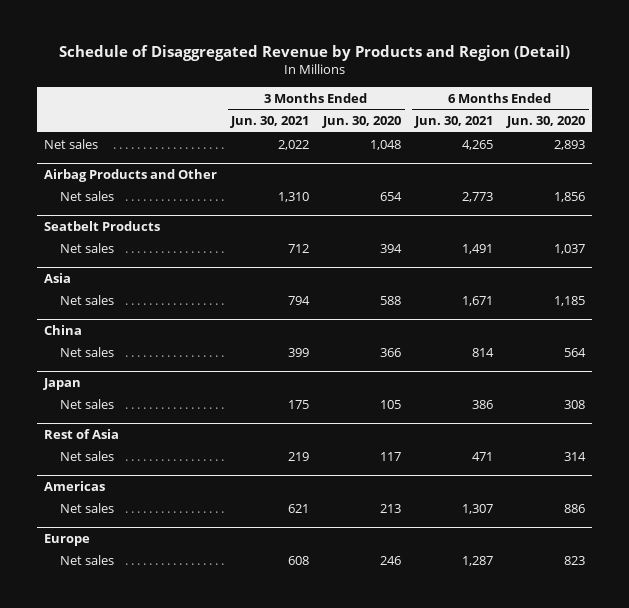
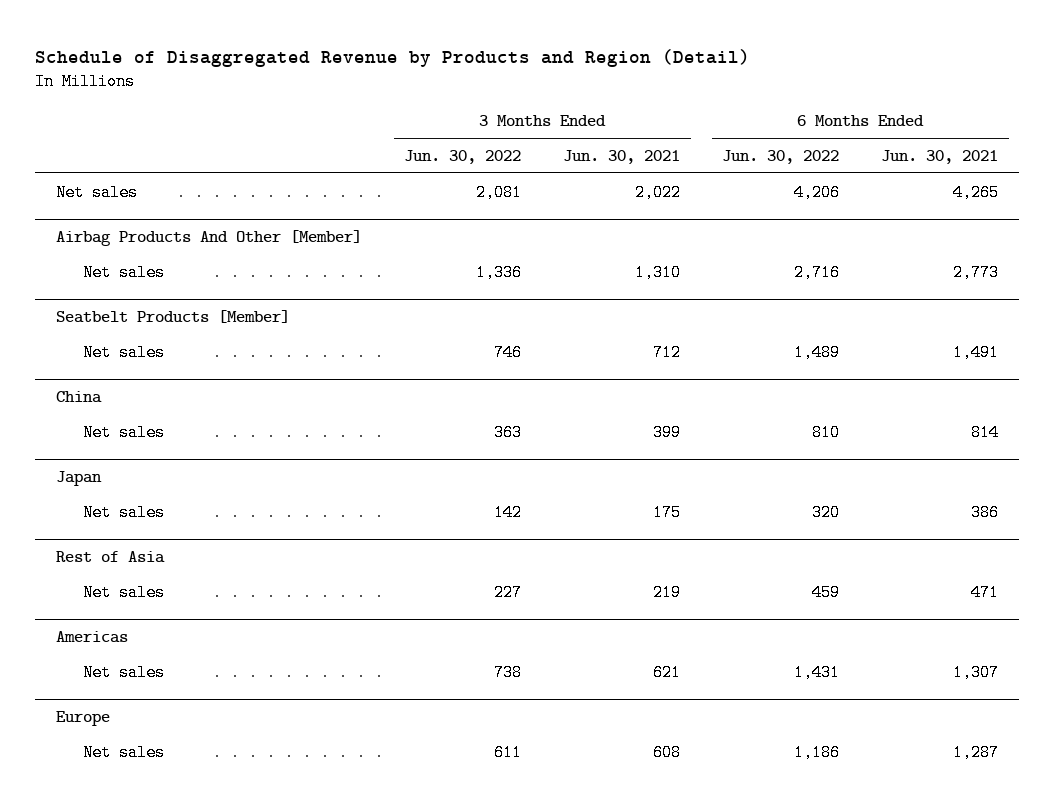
- | 3 Months Ended Jun. 30, 2021 | 3 Months Ended Jun. 30, 2020 | 6 Months Ended Jun. 30, 2021 | 6 Months Ended Jun. 30, 2020
+ | 3 Months Ended Jun. 30, 2022 | 3 Months Ended Jun. 30, 2021 | 6 Months Ended Jun. 30, 2022 | 6 Months Ended Jun. 30, 2021
- Airbag Products and Other
+ Airbag Products And Other [Member]
- Seatbelt Products
+ Seatbelt Products [Member]
- Asia
- Net sales | 794 | 588 | 1,671 | 1,185

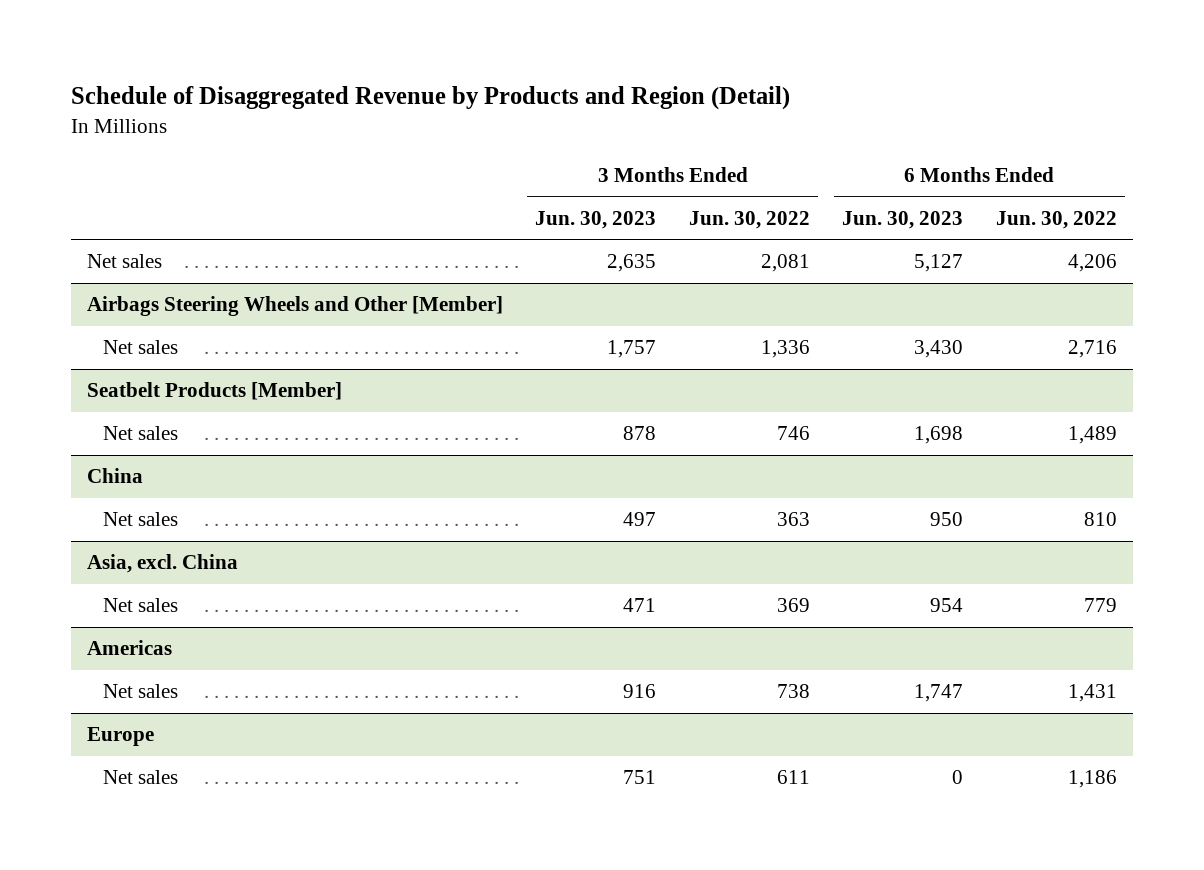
- | 3 Months Ended Jun. 30, 2022 | 3 Months Ended Jun. 30, 2021 | 6 Months Ended Jun. 30, 2022 | 6 Months Ended Jun. 30, 2021
+ | 3 Months Ended Jun. 30, 2023 | 3 Months Ended Jun. 30, 2022 | 6 Months Ended Jun. 30, 2023 | 6 Months Ended Jun. 30, 2022
- Airbag Products And Other [Member]
+ Airbags Steering Wheels and Other [Member]
- Japan
- Net sales | 142 | 175 | 320 | 386
- Rest of Asia
- Net sales | 227 | 219 | 459 | 471
+ Asia, excl. China
+ Net sales | 471 | 369 | 954 | 779

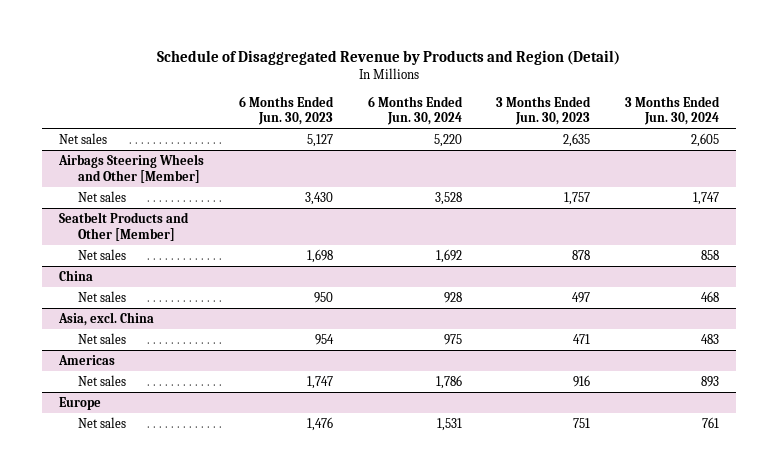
- | 3 Months Ended Jun. 30, 2023 | 3 Months Ended Jun. 30, 2022 | 6 Months Ended Jun. 30, 2023 | 6 Months Ended Jun. 30, 2022
+ | 6 Months Ended Jun. 30, 2023 | 6 Months Ended Jun. 30, 2024 | 3 Months Ended Jun. 30, 2023 | 3 Months Ended Jun. 30, 2024
- Seatbelt Products [Member]
+ Seatbelt Products and Other [Member]
@ Europe
- Net sales | 751 | 611 | 0 | 1,186
+ Net sales | 1,476 | 1,531 | 751 | 761

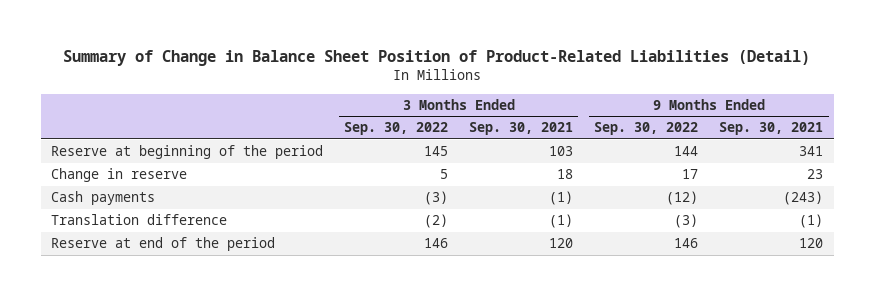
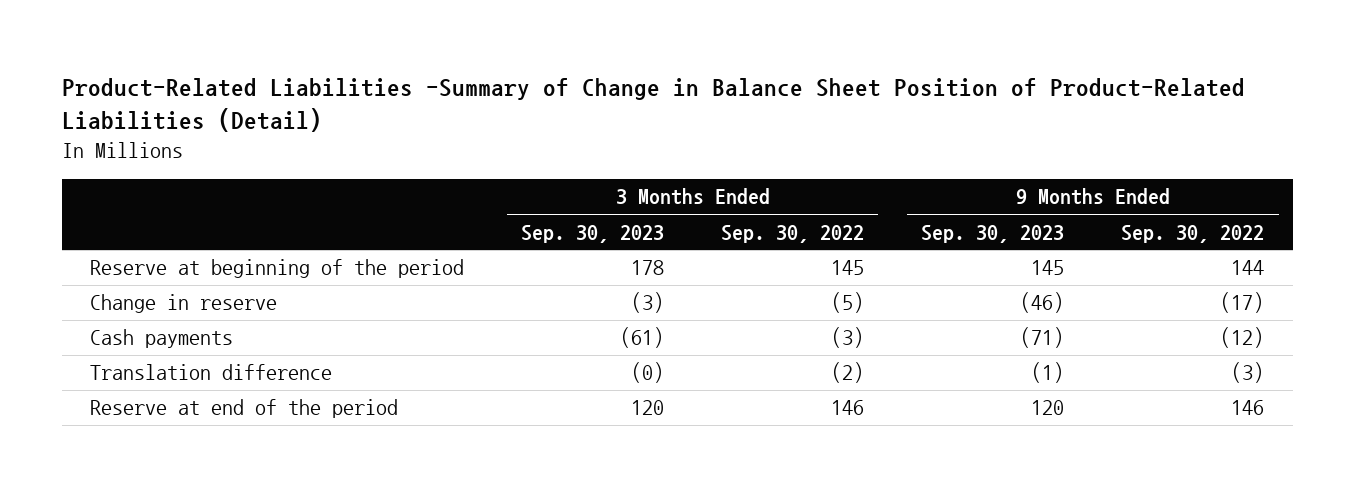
- Summary of Change in Balance Sheet Position of Product-Related Liabilities (Detail)
+ Product-Related Liabilities -Summary of Change in Balance Sheet Position of Product-Related Liabilities (Detail)
- | 3 Months Ended Sep. 30, 2022 | 3 Months Ended Sep. 30, 2021 | 9 Months Ended Sep. 30, 2022 | 9 Months Ended Sep. 30, 2021
+ | 3 Months Ended Sep. 30, 2023 | 3 Months Ended Sep. 30, 2022 | 9 Months Ended Sep. 30, 2023 | 9 Months Ended Sep. 30, 2022
- Change in reserve | 5 | 18 | 17 | 23
+ Change in reserve | (3) | (5) | (46) | (17)

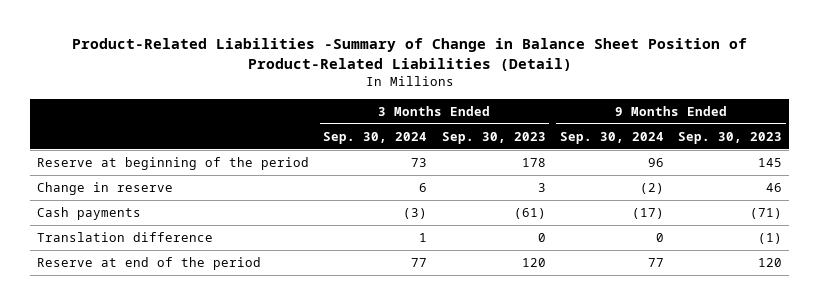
- | 3 Months Ended Sep. 30, 2023 | 3 Months Ended Sep. 30, 2022 | 9 Months Ended Sep. 30, 2023 | 9 Months Ended Sep. 30, 2022
+ | 3 Months Ended Sep. 30, 2024 | 3 Months Ended Sep. 30, 2023 | 9 Months Ended Sep. 30, 2024 | 9 Months Ended Sep. 30, 2023
- Change in reserve | (3) | (5) | (46) | (17)
+ Change in reserve | 6 | 3 | (2) | 46
- Translation difference | (0) | (2) | (1) | (3)
+ Translation difference | 1 | 0 | 0 | (1)

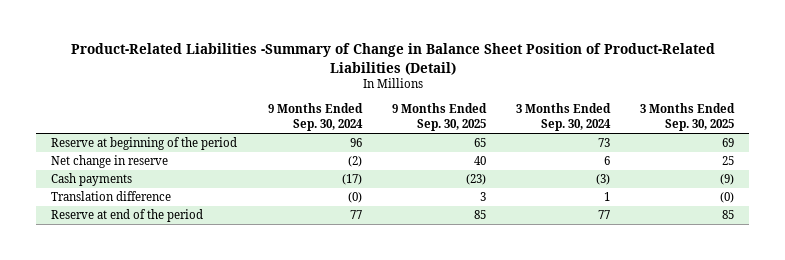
- | 3 Months Ended Sep. 30, 2024 | 3 Months Ended Sep. 30, 2023 | 9 Months Ended Sep. 30, 2024 | 9 Months Ended Sep. 30, 2023
+ | 9 Months Ended Sep. 30, 2024 | 9 Months Ended Sep. 30, 2025 | 3 Months Ended Sep. 30, 2024 | 3 Months Ended Sep. 30, 2025
- Change in reserve | 6 | 3 | (2) | 46
+ Net change in reserve | (2) | 40 | 6 | 25
- Translation difference | 1 | 0 | 0 | (1)
+ Translation difference | (0) | 3 | 1 | (0)

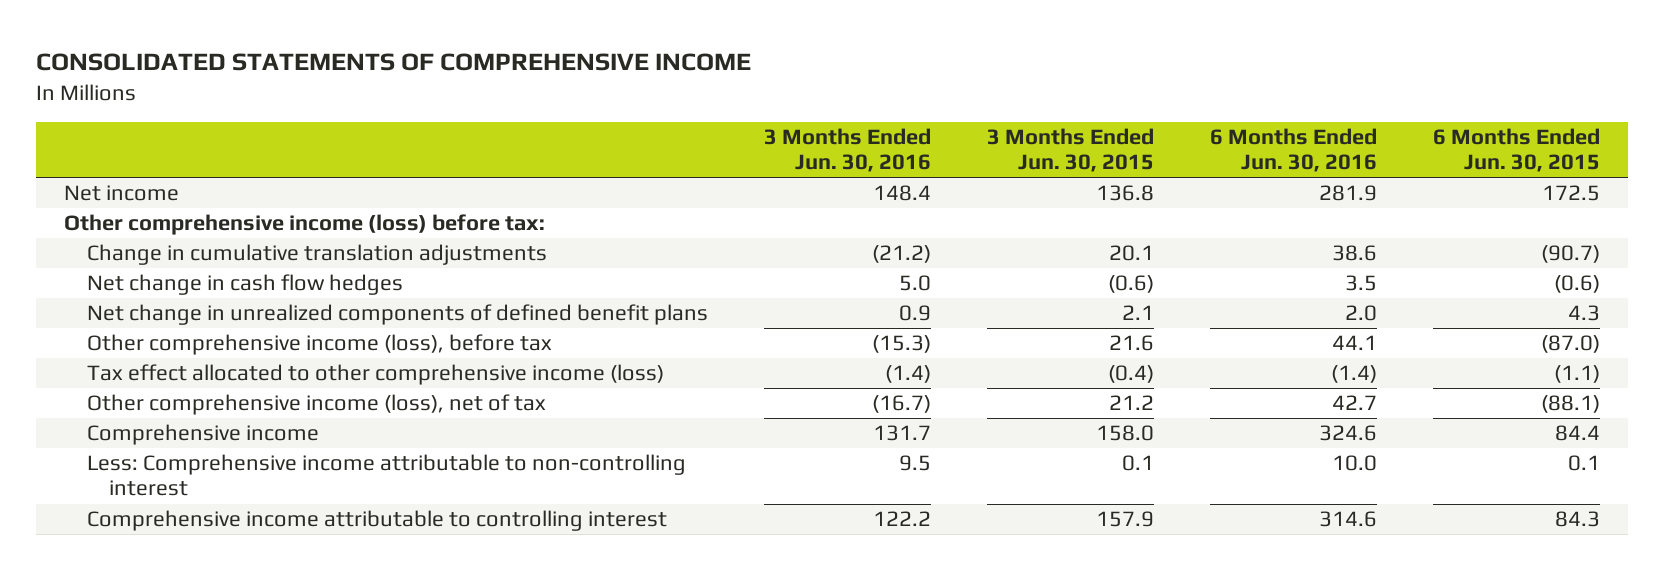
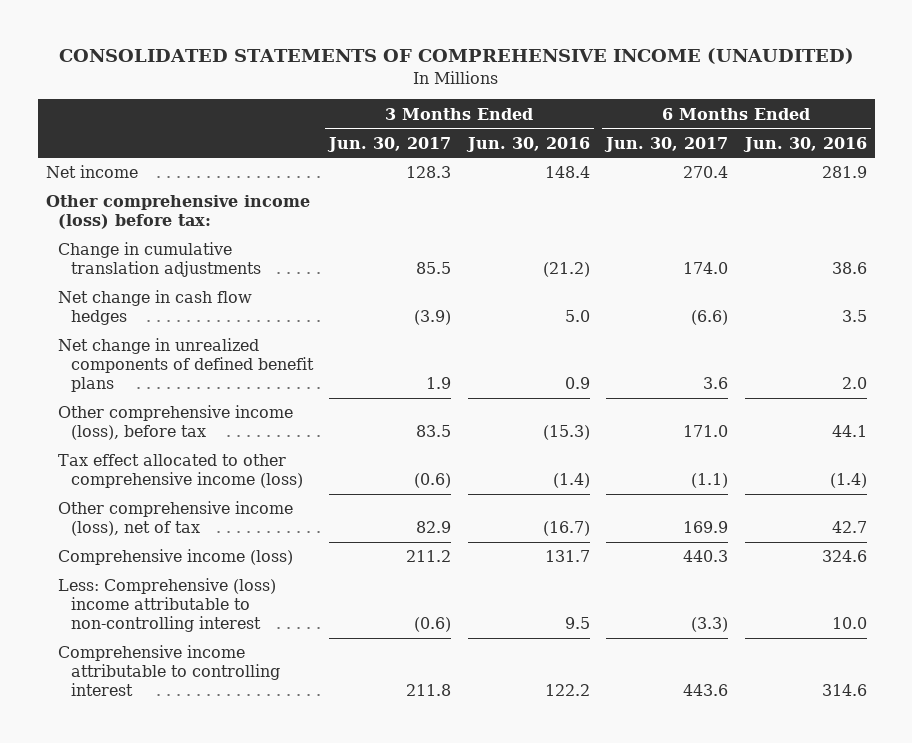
- CONSOLIDATED STATEMENTS OF COMPREHENSIVE INCOME
+ CONSOLIDATED STATEMENTS OF COMPREHENSIVE INCOME (UNAUDITED)
- | 3 Months Ended Jun. 30, 2016 | 3 Months Ended Jun. 30, 2015 | 6 Months Ended Jun. 30, 2016 | 6 Months Ended Jun. 30, 2015
+ | 3 Months Ended Jun. 30, 2017 | 3 Months Ended Jun. 30, 2016 | 6 Months Ended Jun. 30, 2017 | 6 Months Ended Jun. 30, 2016
- Comprehensive income | 131.7 | 158.0 | 324.6 | 84.4
- Less: Comprehensive income attributable to non-controlling interest | 9.5 | 0.1 | 10.0 | 0.1
+ Comprehensive income (loss) | 211.2 | 131.7 | 440.3 | 324.6
+ Less: Comprehensive (loss) income attributable to non-controlling interest | (0.6) | 9.5 | (3.3) | 10.0

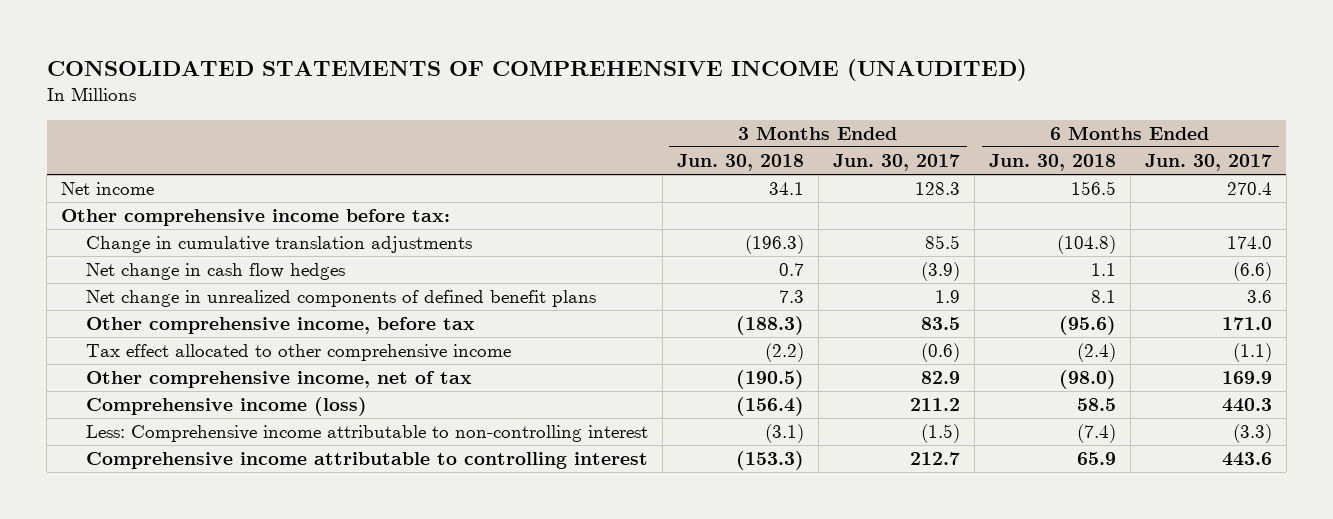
- | 3 Months Ended Jun. 30, 2017 | 3 Months Ended Jun. 30, 2016 | 6 Months Ended Jun. 30, 2017 | 6 Months Ended Jun. 30, 2016
+ | 3 Months Ended Jun. 30, 2018 | 3 Months Ended Jun. 30, 2017 | 6 Months Ended Jun. 30, 2018 | 6 Months Ended Jun. 30, 2017
- Other comprehensive income (loss) before tax:
+ Other comprehensive income before tax:
- Other comprehensive income (loss), before tax | 83.5 | (15.3) | 171.0 | 44.1
- Tax effect allocated to other comprehensive income (loss) | (0.6) | (1.4) | (1.1) | (1.4)
- Other comprehensive income (loss), net of tax | 82.9 | (16.7) | 169.9 | 42.7
+ Other comprehensive income, before tax | (188.3) | 83.5 | (95.6) | 171.0
+ Tax effect allocated to other comprehensive income | (2.2) | (0.6) | (2.4) | (1.1)
+ Other comprehensive income, net of tax | (190.5) | 82.9 | (98.0) | 169.9
- Less: Comprehensive (loss) income attributable to non-controlling interest | (0.6) | 9.5 | (3.3) | 10.0
- Comprehensive income attributable to controlling interest | 211.8 | 122.2 | 443.6 | 314.6
+ Less: Comprehensive income attributable to non-controlling interest | (3.1) | (1.5) | (7.4) | (3.3)
+ Comprehensive income attributable to controlling interest | (153.3) | 212.7 | 65.9 | 443.6

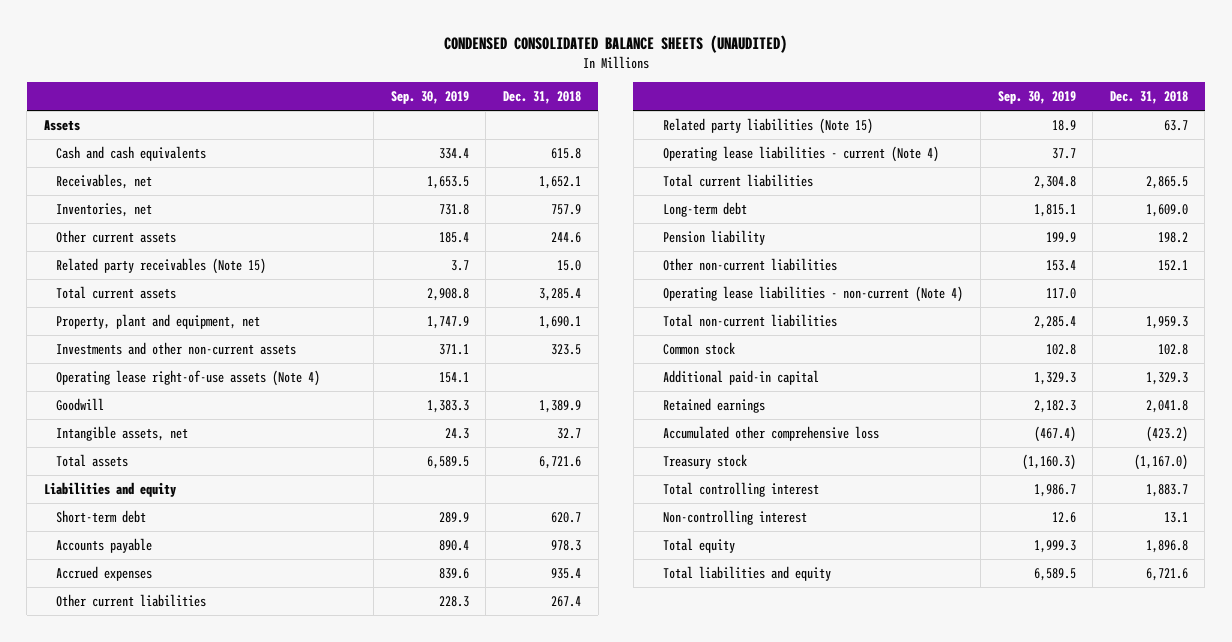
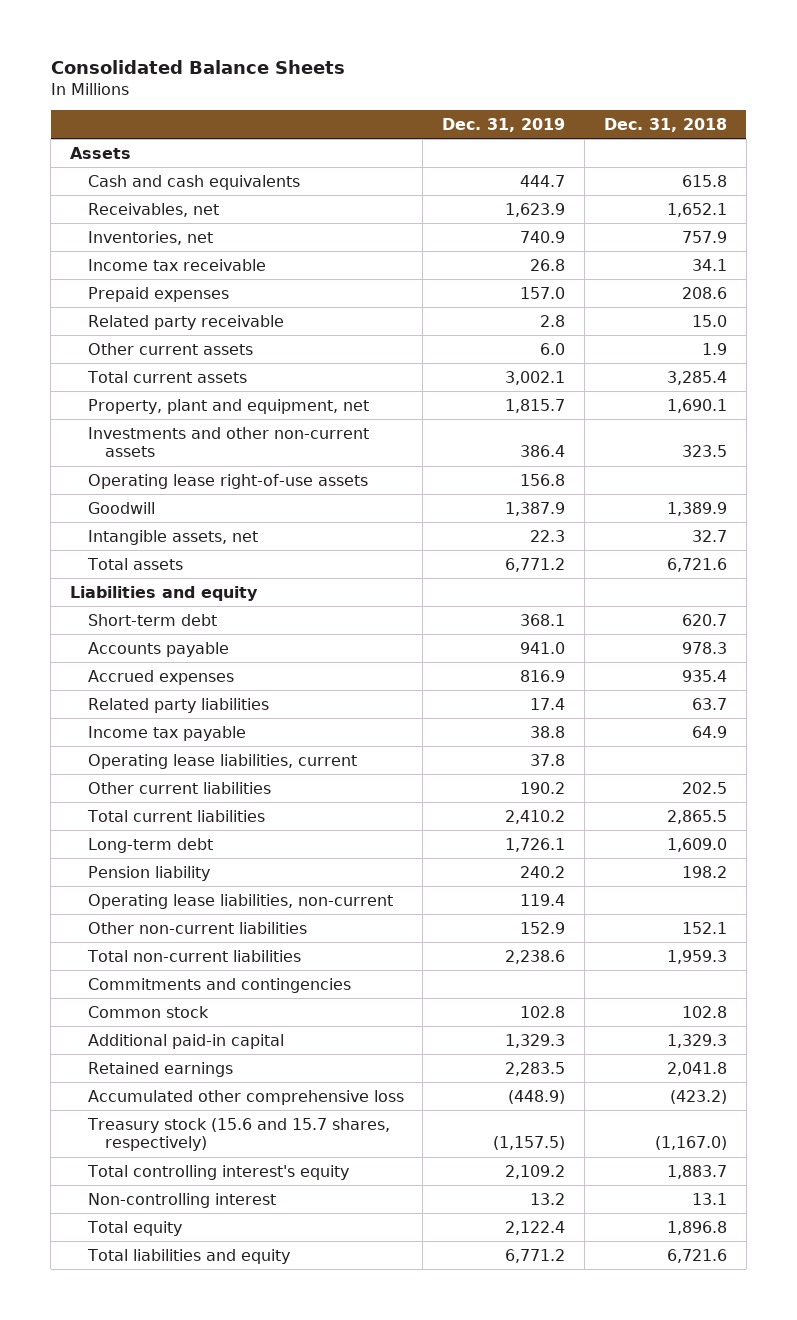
- CONDENSED CONSOLIDATED BALANCE SHEETS (UNAUDITED)
+ Consolidated Balance Sheets
- | Sep. 30, 2019 | Dec. 31, 2018
+ | Dec. 31, 2019 | Dec. 31, 2018
- Other current assets | 185.4 | 244.6
- Related party receivables (Note 15) | 3.7 | 15.0
+ Income tax receivable | 26.8 | 34.1
+ Prepaid expenses | 157.0 | 208.6
+ Related party receivable | 2.8 | 15.0
+ Other current assets | 6.0 | 1.9
- Operating lease right-of-use assets (Note 4) | 154.1 |
+ Operating lease right-of-use assets | 156.8 |
- Other current liabilities | 228.3 | 267.4
- Related party liabilities (Note 15) | 18.9 | 63.7
- Operating lease liabilities - current (Note 4) | 37.7 |
+ Related party liabilities | 17.4 | 63.7
+ Income tax payable | 38.8 | 64.9
+ Operating lease liabilities, current | 37.8 |
+ Other current liabilities | 190.2 | 202.5
+ Operating lease liabilities, non-current | 119.4 |
- Operating lease liabilities - non-current (Note 4) | 117.0 |
+ Commitments and contingencies
- Treasury stock | (1,160.3) | (1,167.0)
- Total controlling interest | 1,986.7 | 1,883.7
+ Treasury stock (15.6 and 15.7 shares, respectively) | (1,157.5) | (1,167.0)
+ Total controlling interest's equity | 2,109.2 | 1,883.7

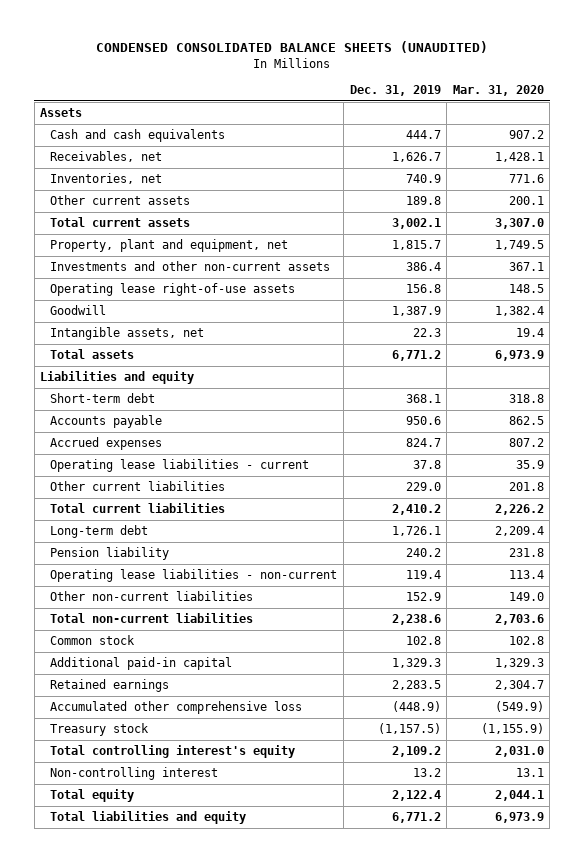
- Consolidated Balance Sheets
+ CONDENSED CONSOLIDATED BALANCE SHEETS (UNAUDITED)
- | Dec. 31, 2019 | Dec. 31, 2018
+ | Dec. 31, 2019 | Mar. 31, 2020
- Receivables, net | 1,623.9 | 1,652.1
+ Receivables, net | 1,626.7 | 1,428.1
- Income tax receivable | 26.8 | 34.1
- Prepaid expenses | 157.0 | 208.6
- Related party receivable | 2.8 | 15.0
- Other current assets | 6.0 | 1.9
+ Other current assets | 189.8 | 200.1
- Accounts payable | 941.0 | 978.3
- Accrued expenses | 816.9 | 935.4
- Related party liabilities | 17.4 | 63.7
- Income tax payable | 38.8 | 64.9
- Operating lease liabilities, current | 37.8 |
- Other current liabilities | 190.2 | 202.5
+ Accounts payable | 950.6 | 862.5
+ Accrued expenses | 824.7 | 807.2
+ Operating lease liabilities - current | 37.8 | 35.9
+ Other current liabilities | 229.0 | 201.8
- Operating lease liabilities, non-current | 119.4 |
+ Operating lease liabilities - non-current | 119.4 | 113.4
- Commitments and contingencies
- Treasury stock (15.6 and 15.7 shares, respectively) | (1,157.5) | (1,167.0)
+ Treasury stock | (1,157.5) | (1,155.9)

